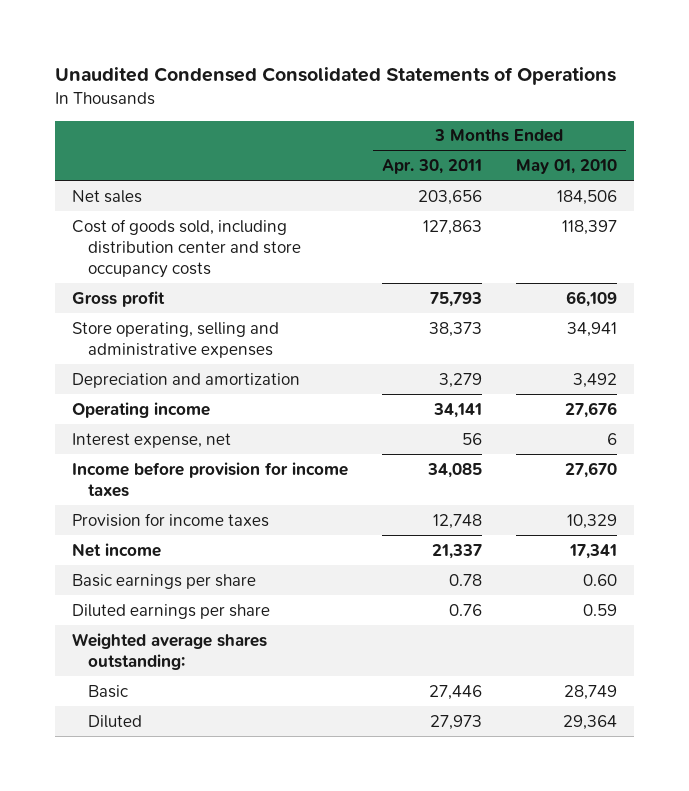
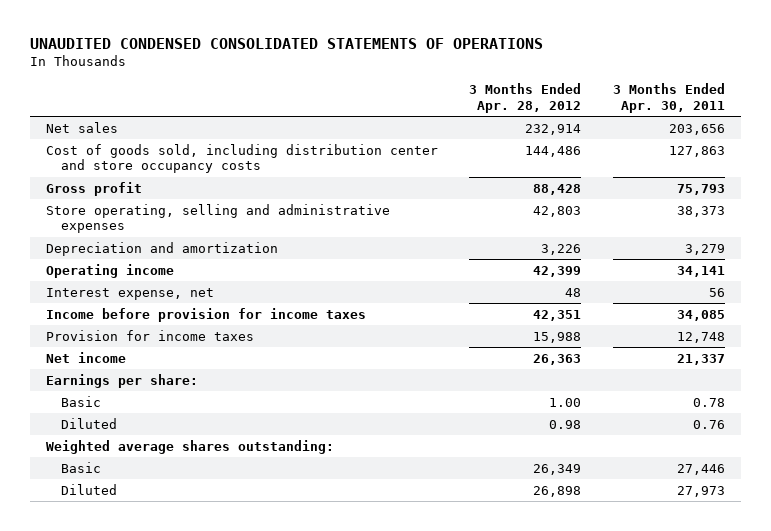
- Unaudited Condensed Consolidated Statements of Operations
+ UNAUDITED CONDENSED CONSOLIDATED STATEMENTS OF OPERATIONS
- | 3 Months Ended Apr. 30, 2011 | 3 Months Ended May 01, 2010
+ | 3 Months Ended Apr. 28, 2012 | 3 Months Ended Apr. 30, 2011
- Basic earnings per share | 0.78 | 0.60
- Diluted earnings per share | 0.76 | 0.59
+ Earnings per share:
+ Basic | 1.00 | 0.78
+ Diluted | 0.98 | 0.76

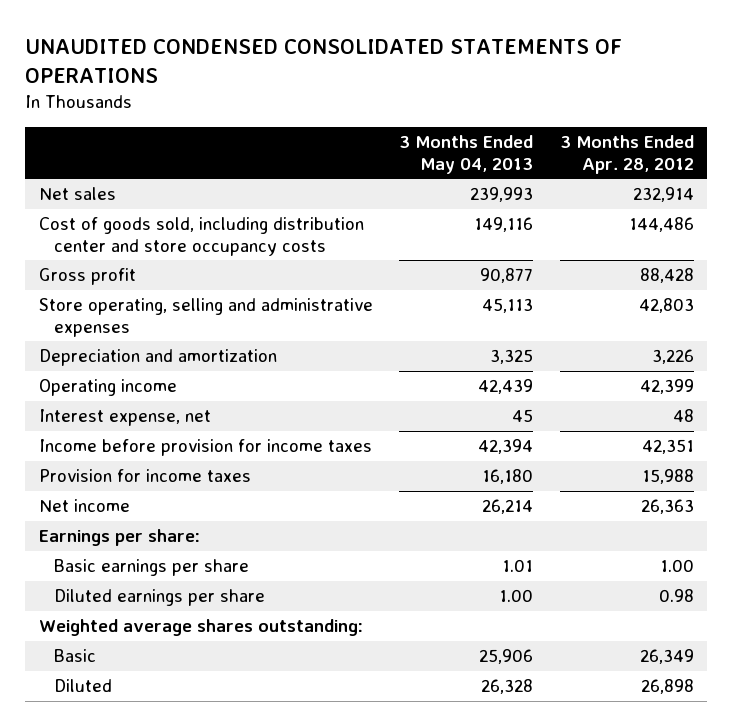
- | 3 Months Ended Apr. 28, 2012 | 3 Months Ended Apr. 30, 2011
+ | 3 Months Ended May 04, 2013 | 3 Months Ended Apr. 28, 2012
- Basic | 1.00 | 0.78
- Diluted | 0.98 | 0.76
+ Basic earnings per share | 1.01 | 1.00
+ Diluted earnings per share | 1.00 | 0.98

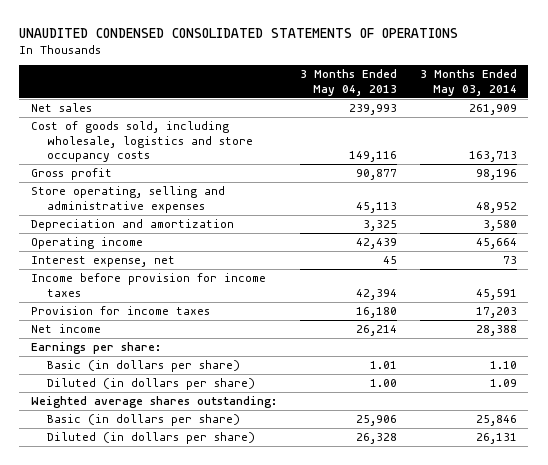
- | 3 Months Ended May 04, 2013 | 3 Months Ended Apr. 28, 2012
+ | 3 Months Ended May 04, 2013 | 3 Months Ended May 03, 2014
- Cost of goods sold, including distribution center and store occupancy costs | 149,116 | 144,486
+ Cost of goods sold, including wholesale, logistics and store occupancy costs | 149,116 | 163,713
- Basic earnings per share | 1.01 | 1.00
- Diluted earnings per share | 1.00 | 0.98
+ Basic (in dollars per share) | 1.01 | 1.10
+ Diluted (in dollars per share) | 1.00 | 1.09
- Basic | 25,906 | 26,349
- Diluted | 26,328 | 26,898
+ Basic (in dollars per share) | 25,906 | 25,846
+ Diluted (in dollars per share) | 26,328 | 26,131

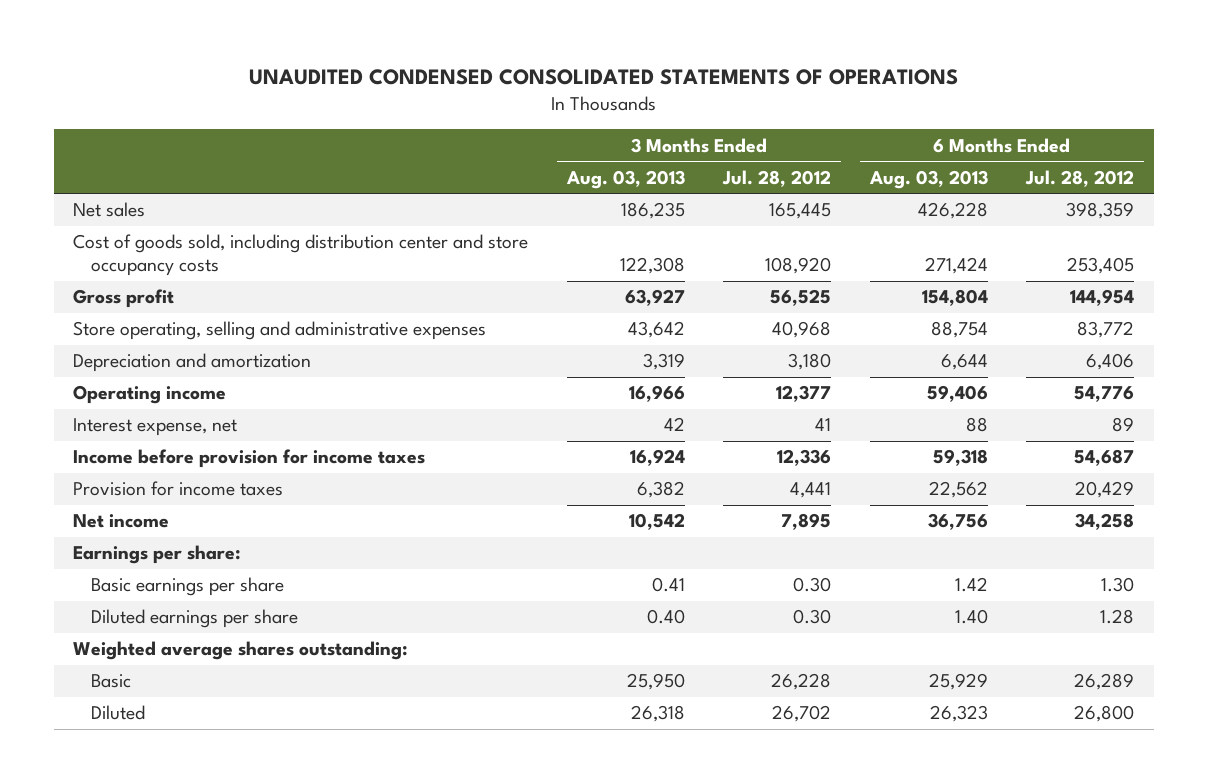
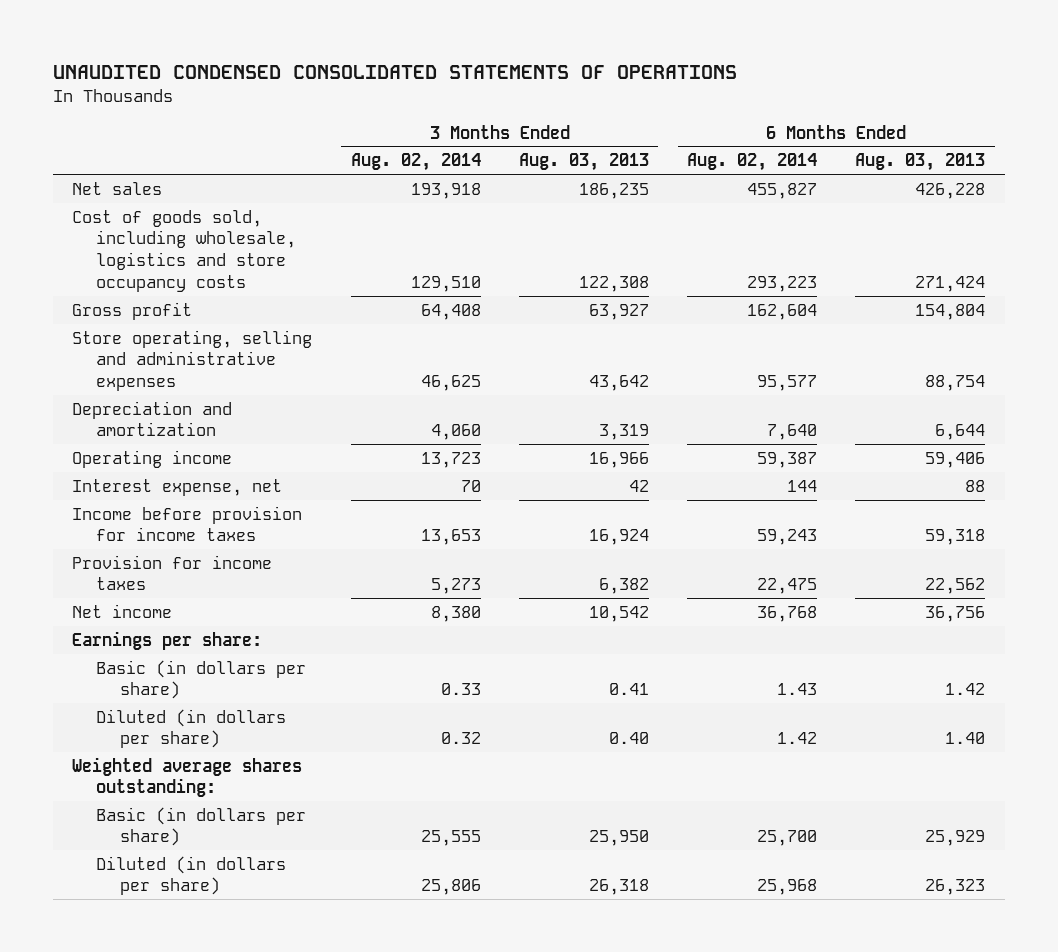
- | 3 Months Ended Aug. 03, 2013 | 3 Months Ended Jul. 28, 2012 | 6 Months Ended Aug. 03, 2013 | 6 Months Ended Jul. 28, 2012
+ | 3 Months Ended Aug. 02, 2014 | 3 Months Ended Aug. 03, 2013 | 6 Months Ended Aug. 02, 2014 | 6 Months Ended Aug. 03, 2013
- Cost of goods sold, including distribution center and store occupancy costs | 122,308 | 108,920 | 271,424 | 253,405
+ Cost of goods sold, including wholesale, logistics and store occupancy costs | 129,510 | 122,308 | 293,223 | 271,424
- Basic earnings per share | 0.41 | 0.30 | 1.42 | 1.30
- Diluted earnings per share | 0.40 | 0.30 | 1.40 | 1.28
+ Basic (in dollars per share) | 0.33 | 0.41 | 1.43 | 1.42
+ Diluted (in dollars per share) | 0.32 | 0.40 | 1.42 | 1.40
- Basic | 25,950 | 26,228 | 25,929 | 26,289
- Diluted | 26,318 | 26,702 | 26,323 | 26,800
+ Basic (in dollars per share) | 25,555 | 25,950 | 25,700 | 25,929
+ Diluted (in dollars per share) | 25,806 | 26,318 | 25,968 | 26,323

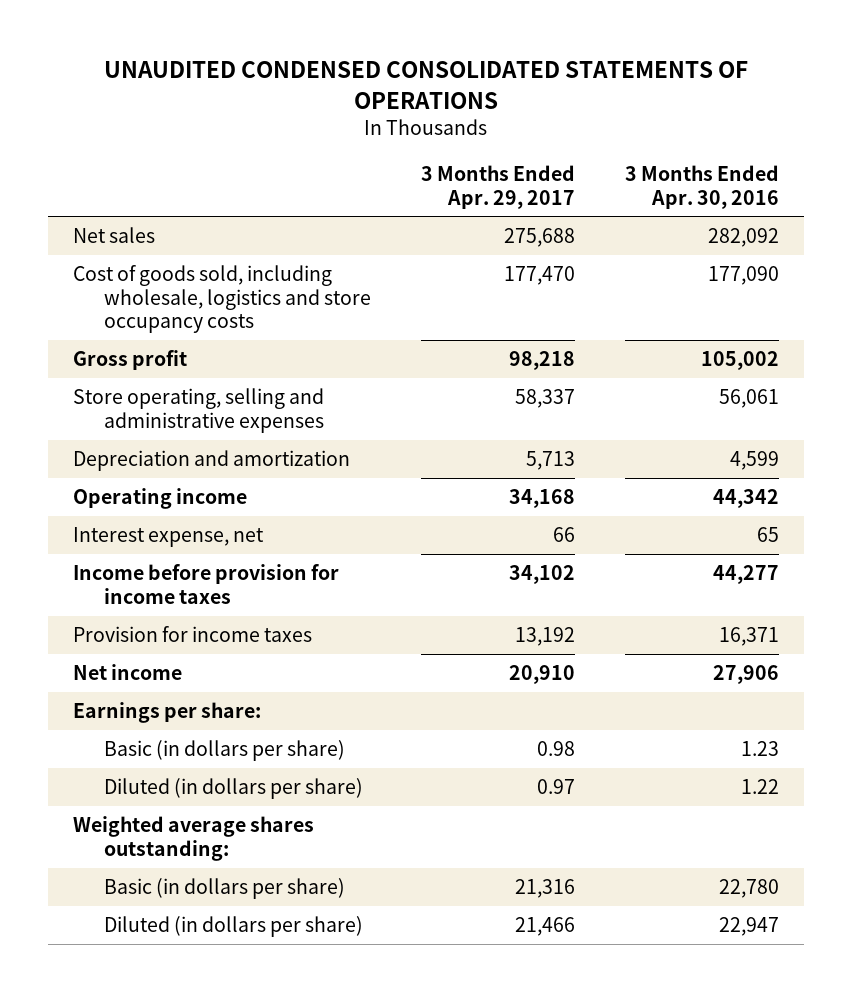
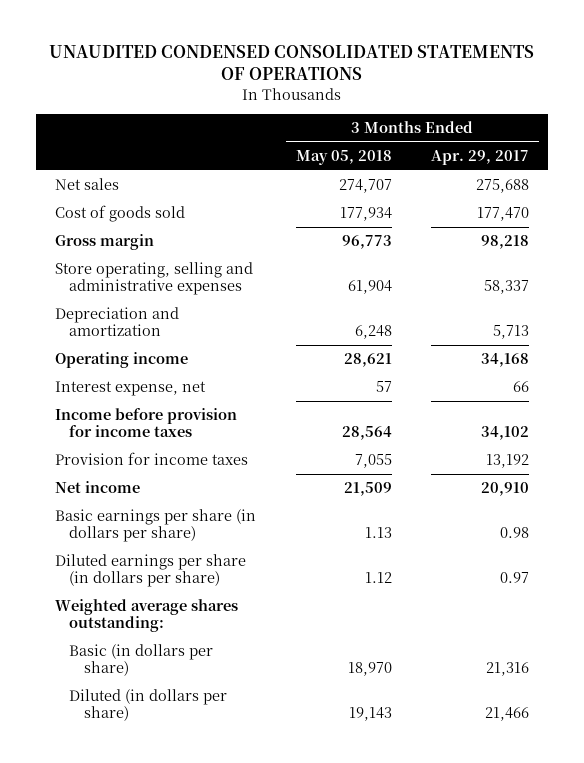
- | 3 Months Ended Apr. 29, 2017 | 3 Months Ended Apr. 30, 2016
+ | 3 Months Ended May 05, 2018 | 3 Months Ended Apr. 29, 2017
- Cost of goods sold, including wholesale, logistics and store occupancy costs | 177,470 | 177,090
- Gross profit | 98,218 | 105,002
+ Cost of goods sold | 177,934 | 177,470
+ Gross margin | 96,773 | 98,218
- Earnings per share:
- Basic (in dollars per share) | 0.98 | 1.23
- Diluted (in dollars per share) | 0.97 | 1.22
+ Basic earnings per share (in dollars per share) | 1.13 | 0.98
+ Diluted earnings per share (in dollars per share) | 1.12 | 0.97

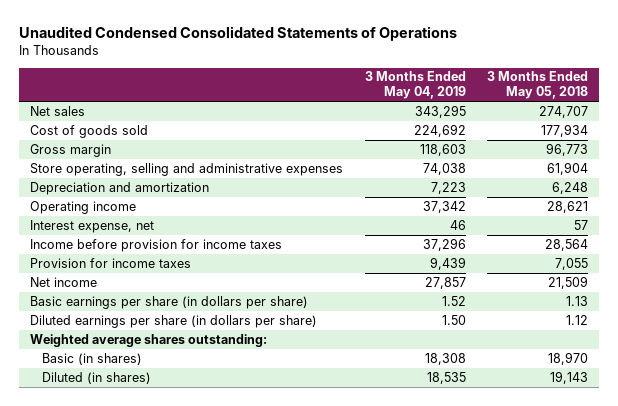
- UNAUDITED CONDENSED CONSOLIDATED STATEMENTS OF OPERATIONS
+ Unaudited Condensed Consolidated Statements of Operations
- | 3 Months Ended May 05, 2018 | 3 Months Ended Apr. 29, 2017
+ | 3 Months Ended May 04, 2019 | 3 Months Ended May 05, 2018
- Basic (in dollars per share) | 18,970 | 21,316
- Diluted (in dollars per share) | 19,143 | 21,466
+ Basic (in shares) | 18,308 | 18,970
+ Diluted (in shares) | 18,535 | 19,143

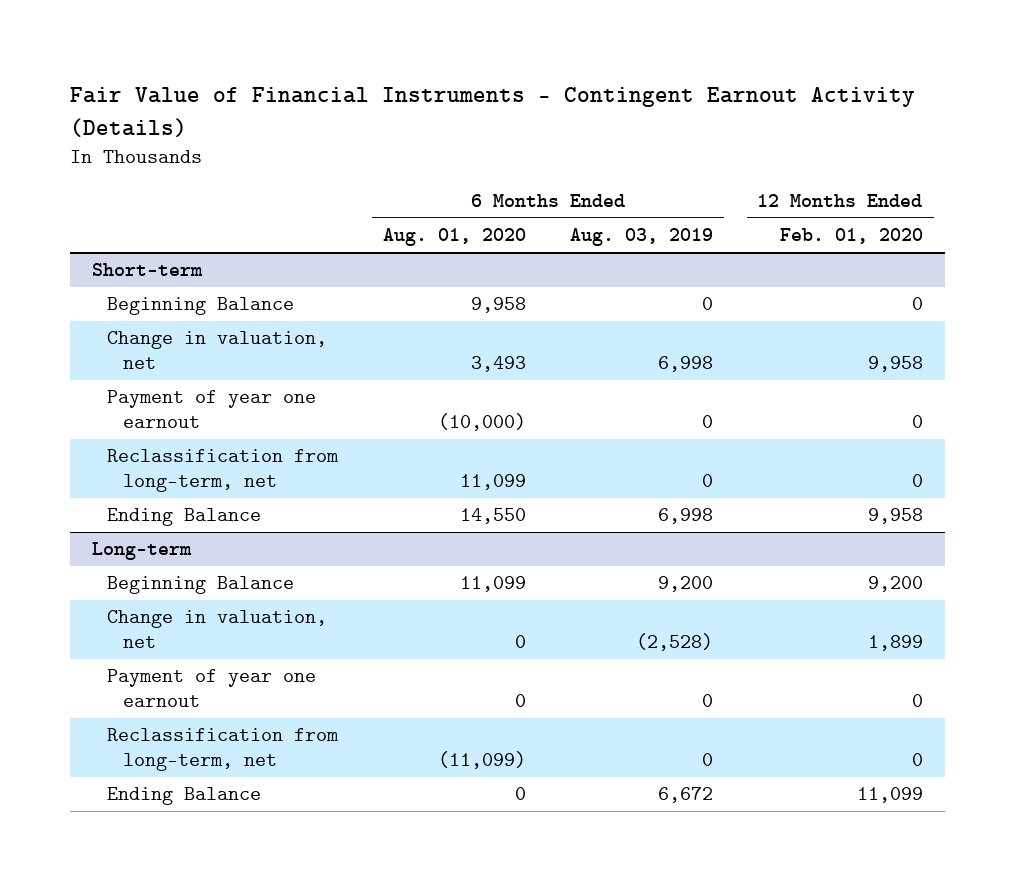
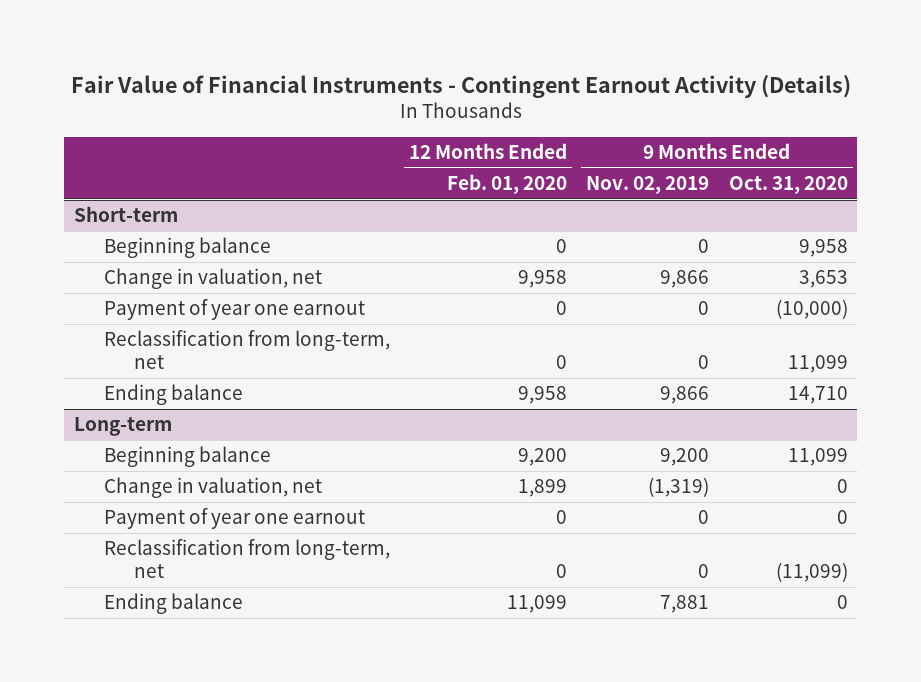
- | 6 Months Ended Aug. 01, 2020 | 6 Months Ended Aug. 03, 2019 | 12 Months Ended Feb. 01, 2020
+ | 12 Months Ended Feb. 01, 2020 | 9 Months Ended Nov. 02, 2019 | 9 Months Ended Oct. 31, 2020
@ Short-term
- Beginning Balance | 9,958 | 0 | 0
+ Beginning balance | 0 | 0 | 9,958
- Ending Balance | 14,550 | 6,998 | 9,958
+ Ending balance | 9,958 | 9,866 | 14,710
@ Long-term
- Beginning Balance | 11,099 | 9,200 | 9,200
+ Beginning balance | 9,200 | 9,200 | 11,099
- Ending Balance | 0 | 6,672 | 11,099
+ Ending balance | 11,099 | 7,881 | 0

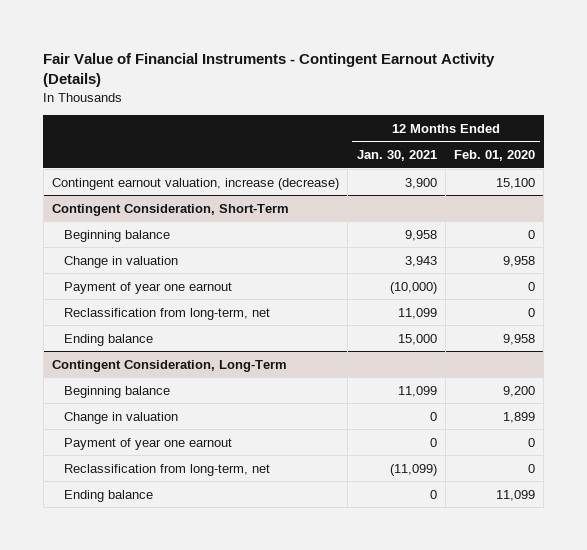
- | 12 Months Ended Feb. 01, 2020 | 9 Months Ended Nov. 02, 2019 | 9 Months Ended Oct. 31, 2020
+ | 12 Months Ended Jan. 30, 2021 | 12 Months Ended Feb. 01, 2020
- Short-term
+ Contingent earnout valuation, increase (decrease) | 3,900 | 15,100
+ Contingent Consideration, Short-Term
- Change in valuation, net | 9,958 | 9,866 | 3,653
+ Change in valuation | 3,943 | 9,958
- Long-term
+ Contingent Consideration, Long-Term
- Change in valuation, net | 1,899 | (1,319) | 0
+ Change in valuation | 0 | 1,899

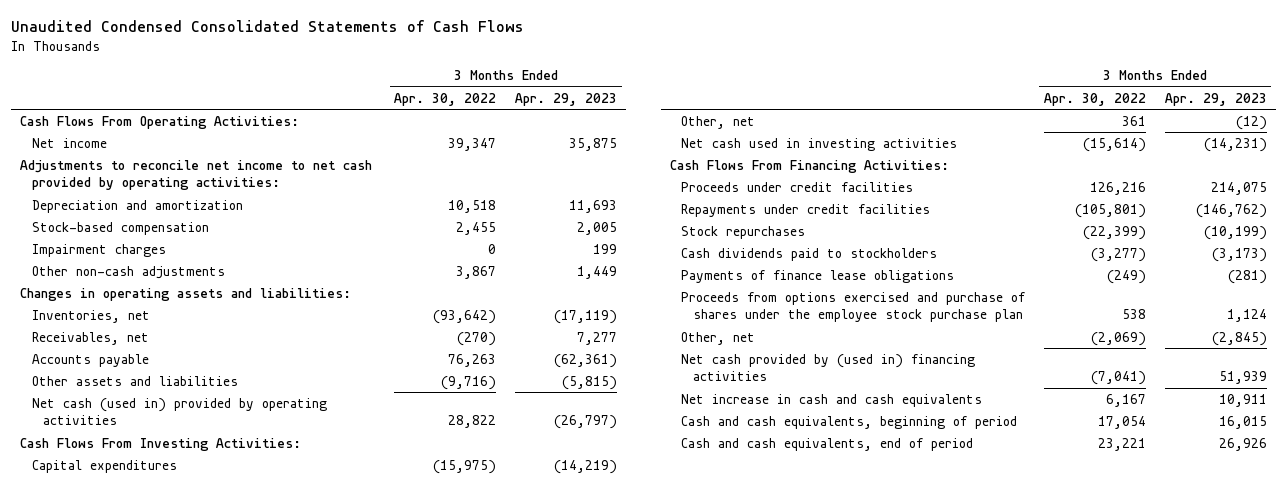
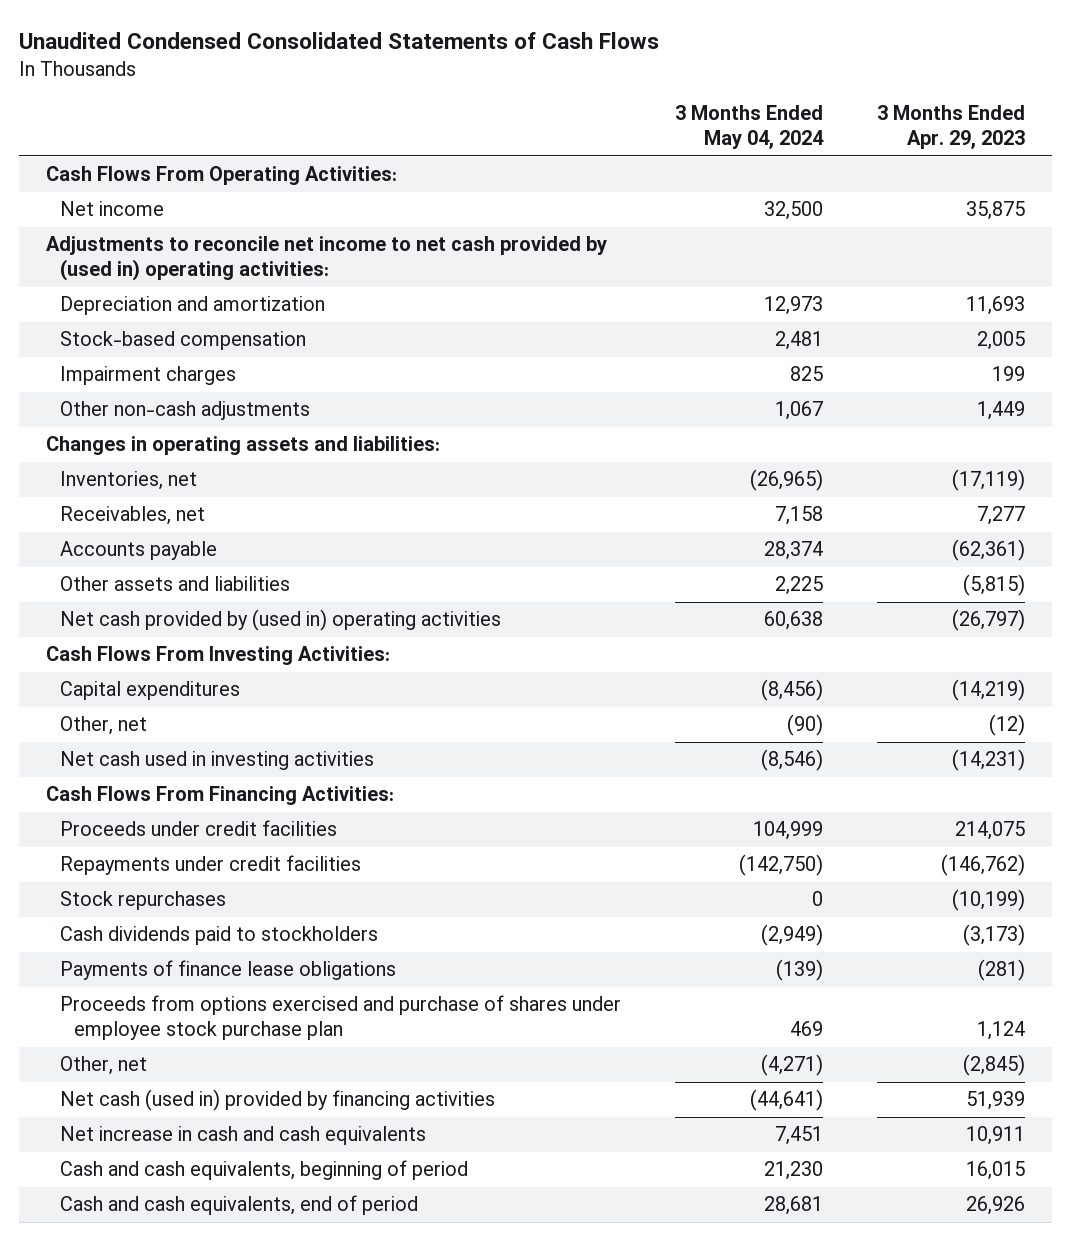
- | 3 Months Ended Apr. 30, 2022 | 3 Months Ended Apr. 29, 2023
+ | 3 Months Ended May 04, 2024 | 3 Months Ended Apr. 29, 2023
- Adjustments to reconcile net income to net cash provided by operating activities:
+ Adjustments to reconcile net income to net cash provided by (used in) operating activities:
- Net cash (used in) provided by operating activities | 28,822 | (26,797)
+ Net cash provided by (used in) operating activities | 60,638 | (26,797)
- Proceeds from options exercised and purchase of shares under the employee stock purchase plan | 538 | 1,124
+ Proceeds from options exercised and purchase of shares under employee stock purchase plan | 469 | 1,124
- Net cash provided by (used in) financing activities | (7,041) | 51,939
+ Net cash (used in) provided by financing activities | (44,641) | 51,939

